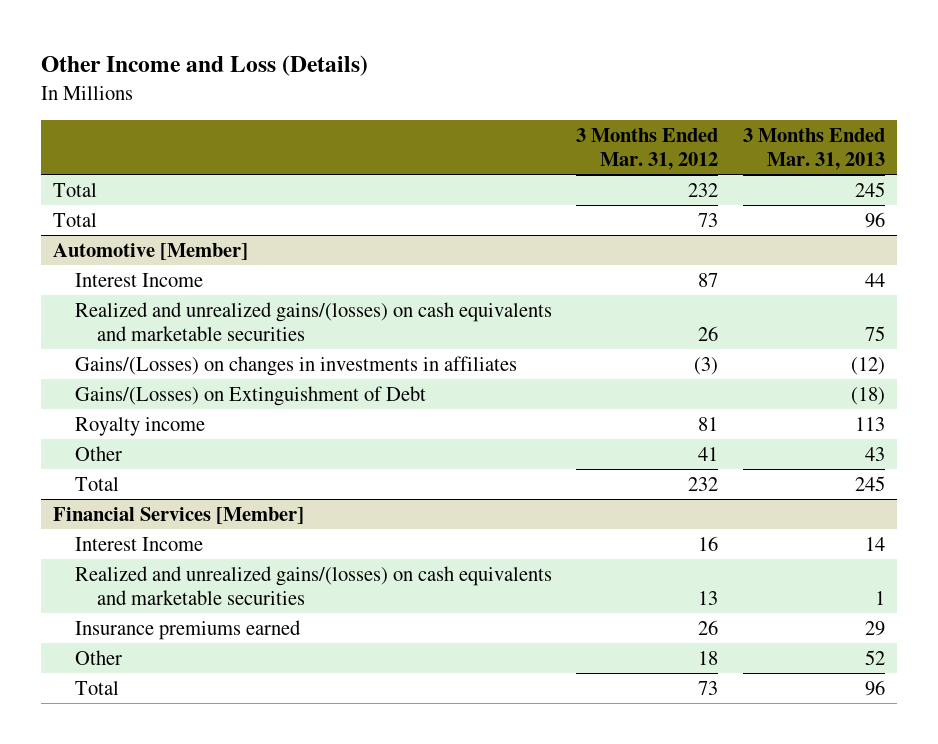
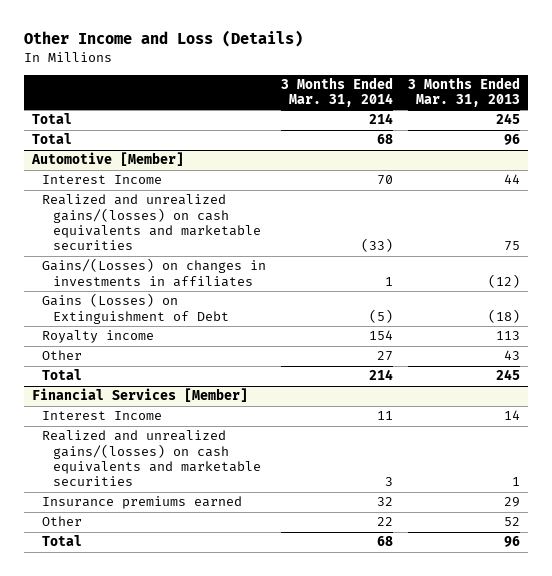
- | 3 Months Ended Mar. 31, 2012 | 3 Months Ended Mar. 31, 2013
+ | 3 Months Ended Mar. 31, 2014 | 3 Months Ended Mar. 31, 2013
@ Automotive [Member]
- Gains/(Losses) on Extinguishment of Debt | | (18)
+ Gains (Losses) on Extinguishment of Debt | (5) | (18)

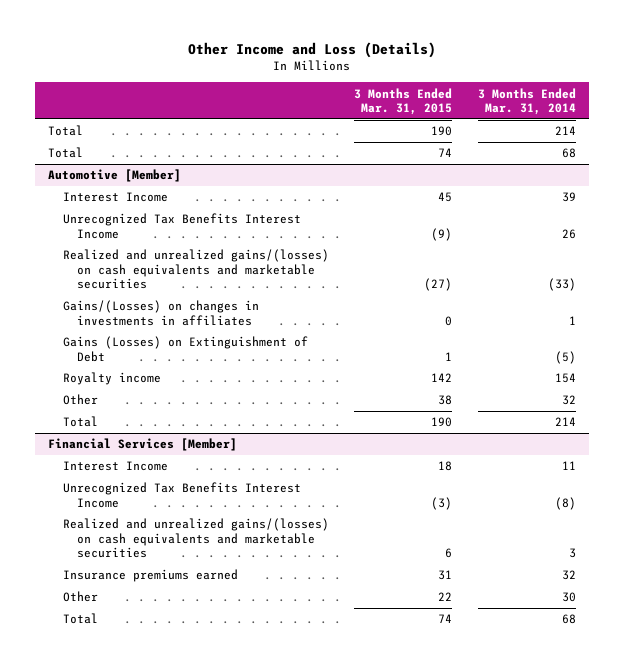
- | 3 Months Ended Mar. 31, 2014 | 3 Months Ended Mar. 31, 2013
+ | 3 Months Ended Mar. 31, 2015 | 3 Months Ended Mar. 31, 2014
@ Automotive [Member]
- Interest Income | 70 | 44
+ Interest Income | 45 | 39
+ Unrecognized Tax Benefits Interest Income | (9) | 26
- Other | 27 | 43
+ Other | 38 | 32
@ Financial Services [Member]
+ Unrecognized Tax Benefits Interest Income | (3) | (8)
- Other | 22 | 52
+ Other | 22 | 30

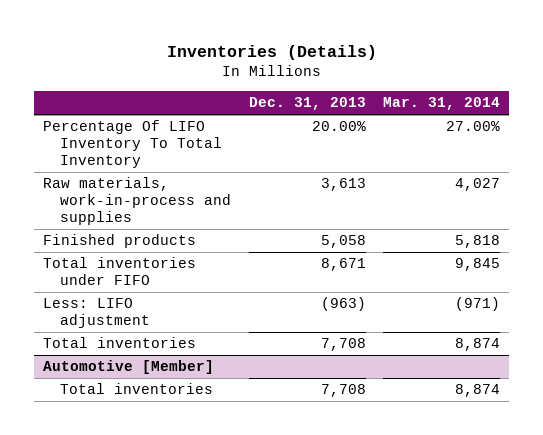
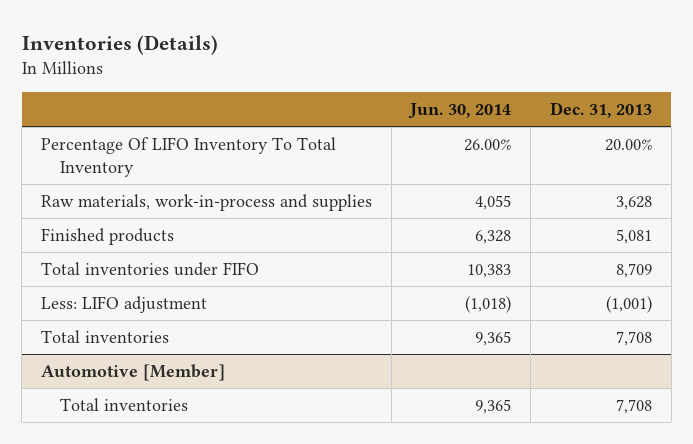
- | Dec. 31, 2013 | Mar. 31, 2014
+ | Jun. 30, 2014 | Dec. 31, 2013
- Raw materials, work-in-process and supplies | 3,613 | 4,027
- Finished products | 5,058 | 5,818
- Total inventories under FIFO | 8,671 | 9,845
- Less: LIFO adjustment | (963) | (971)
+ Raw materials, work-in-process and supplies | 4,055 | 3,628
+ Finished products | 6,328 | 5,081
+ Total inventories under FIFO | 10,383 | 8,709
+ Less: LIFO adjustment | (1,018) | (1,001)

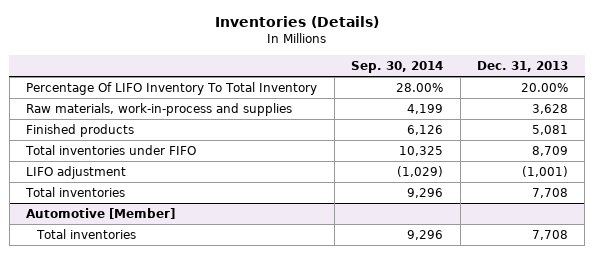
- | Jun. 30, 2014 | Dec. 31, 2013
+ | Sep. 30, 2014 | Dec. 31, 2013
- Less: LIFO adjustment | (1,018) | (1,001)
+ LIFO adjustment | (1,029) | (1,001)

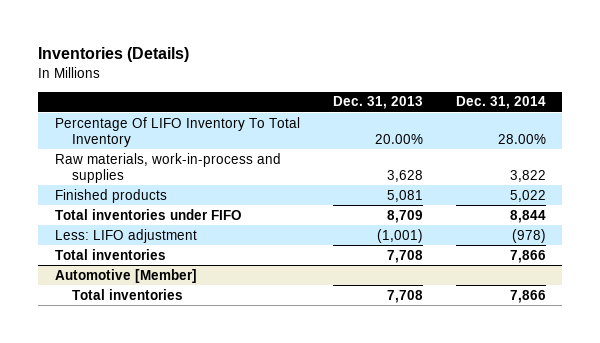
- | Sep. 30, 2014 | Dec. 31, 2013
+ | Dec. 31, 2013 | Dec. 31, 2014
- LIFO adjustment | (1,029) | (1,001)
+ Less: LIFO adjustment | (1,001) | (978)

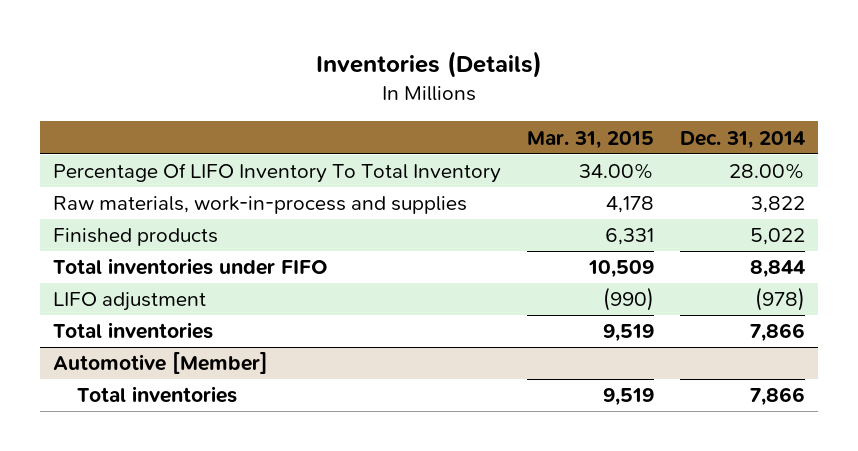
- | Dec. 31, 2013 | Dec. 31, 2014
+ | Mar. 31, 2015 | Dec. 31, 2014
- Less: LIFO adjustment | (1,001) | (978)
+ LIFO adjustment | (990) | (978)

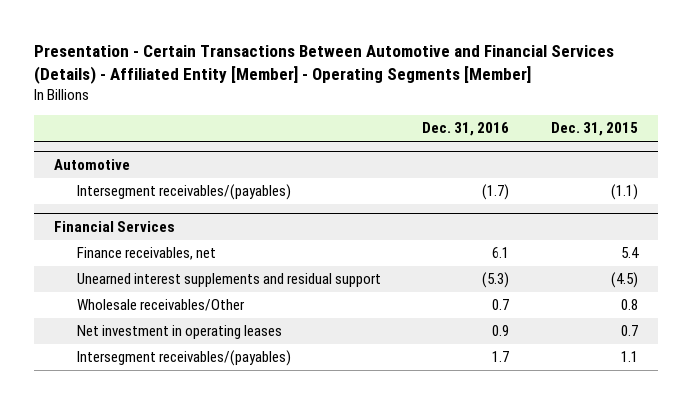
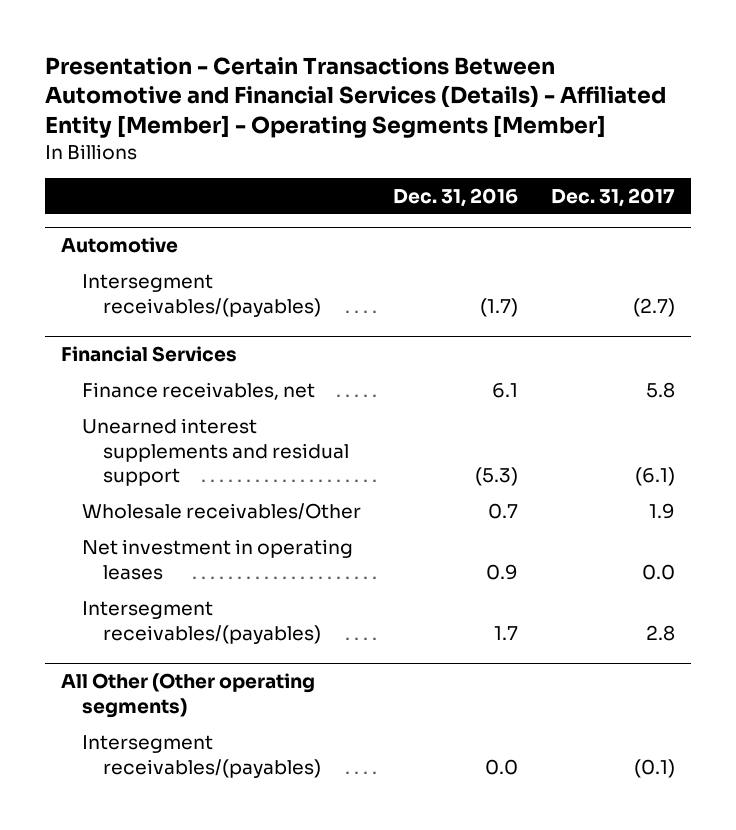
- | Dec. 31, 2016 | Dec. 31, 2015
+ | Dec. 31, 2016 | Dec. 31, 2017
+ All Other (Other operating segments)
+ Intersegment receivables/(payables) | 0.0 | (0.1)

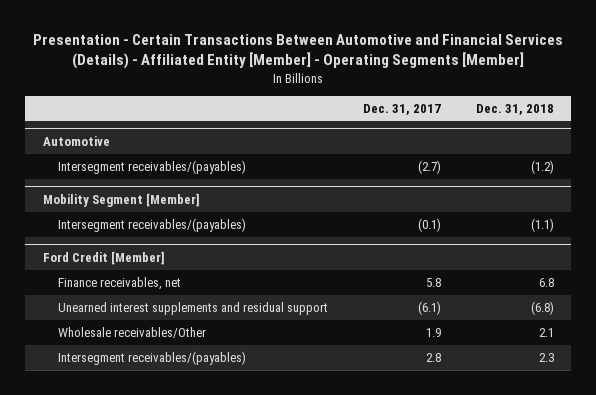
- | Dec. 31, 2016 | Dec. 31, 2017
+ | Dec. 31, 2017 | Dec. 31, 2018
- Financial Services
+ Mobility Segment [Member]
+ Intersegment receivables/(payables) | (0.1) | (1.1)
+ Ford Credit [Member]
- Net investment in operating leases | 0.9 | 0.0
- All Other (Other operating segments)
- Intersegment receivables/(payables) | 0.0 | (0.1)

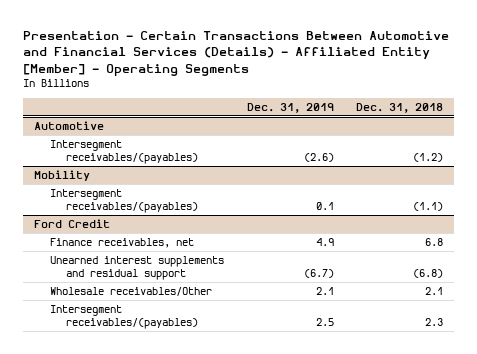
- Presentation - Certain Transactions Between Automotive and Financial Services (Details) - Affiliated Entity [Member] - Operating Segments [Member]
+ Presentation - Certain Transactions Between Automotive and Financial Services (Details) - Affiliated Entity [Member] - Operating Segments
- | Dec. 31, 2017 | Dec. 31, 2018
+ | Dec. 31, 2019 | Dec. 31, 2018
- Mobility Segment [Member]
+ Mobility
- Ford Credit [Member]
+ Ford Credit

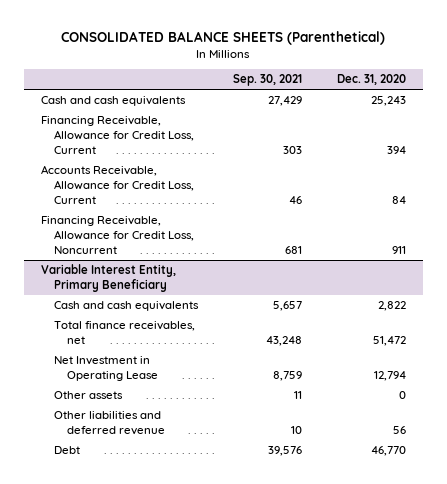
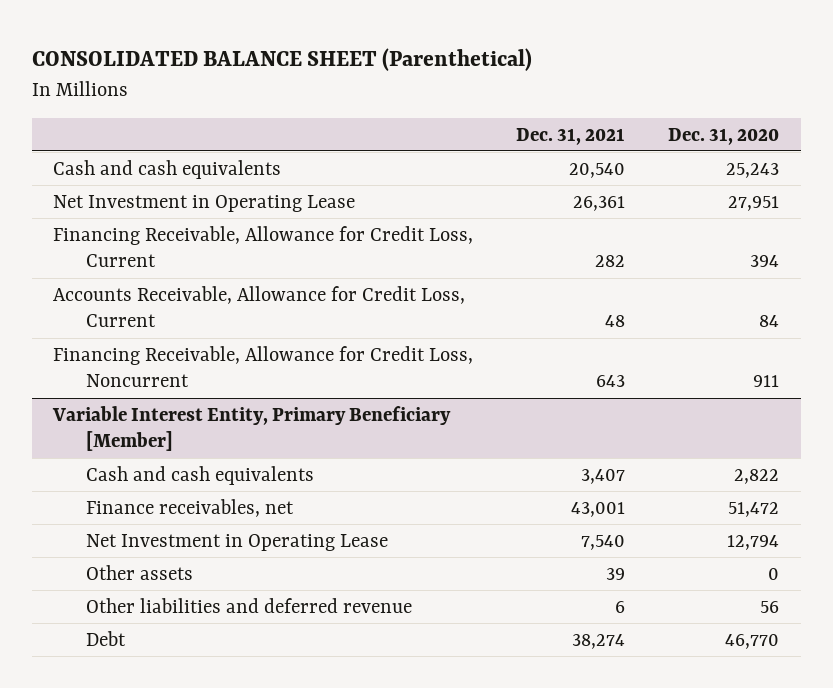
- CONSOLIDATED BALANCE SHEETS (Parenthetical)
+ CONSOLIDATED BALANCE SHEET (Parenthetical)
- | Sep. 30, 2021 | Dec. 31, 2020
+ | Dec. 31, 2021 | Dec. 31, 2020
+ Net Investment in Operating Lease | 26,361 | 27,951
- Variable Interest Entity, Primary Beneficiary
+ Variable Interest Entity, Primary Beneficiary [Member]
- Total finance receivables, net | 43,248 | 51,472
+ Finance receivables, net | 43,001 | 51,472

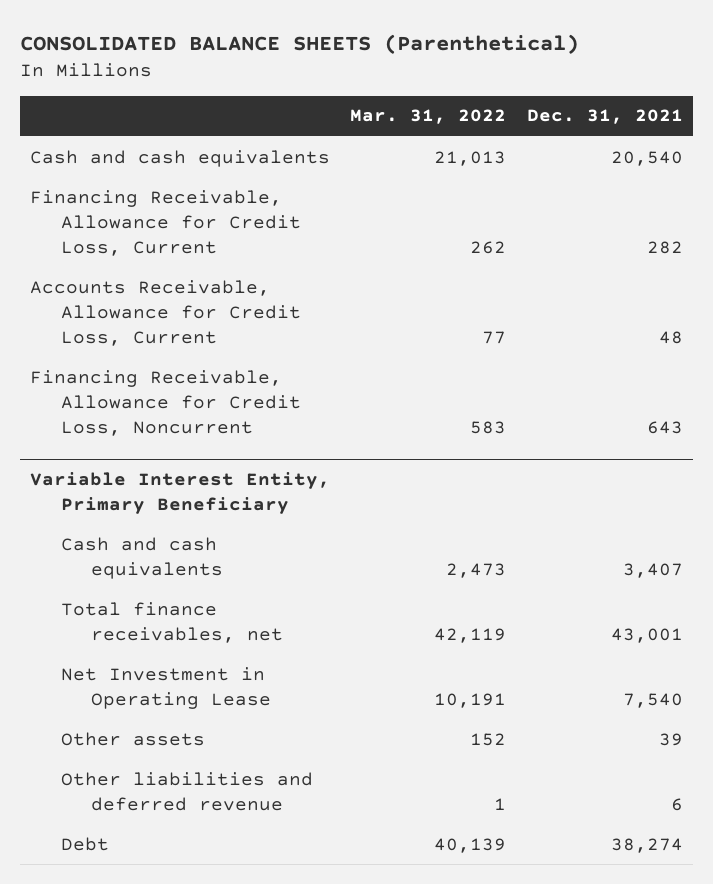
- CONSOLIDATED BALANCE SHEET (Parenthetical)
+ CONSOLIDATED BALANCE SHEETS (Parenthetical)
- | Dec. 31, 2021 | Dec. 31, 2020
+ | Mar. 31, 2022 | Dec. 31, 2021
- Net Investment in Operating Lease | 26,361 | 27,951
- Variable Interest Entity, Primary Beneficiary [Member]
+ Variable Interest Entity, Primary Beneficiary
- Finance receivables, net | 43,001 | 51,472
+ Total finance receivables, net | 42,119 | 43,001

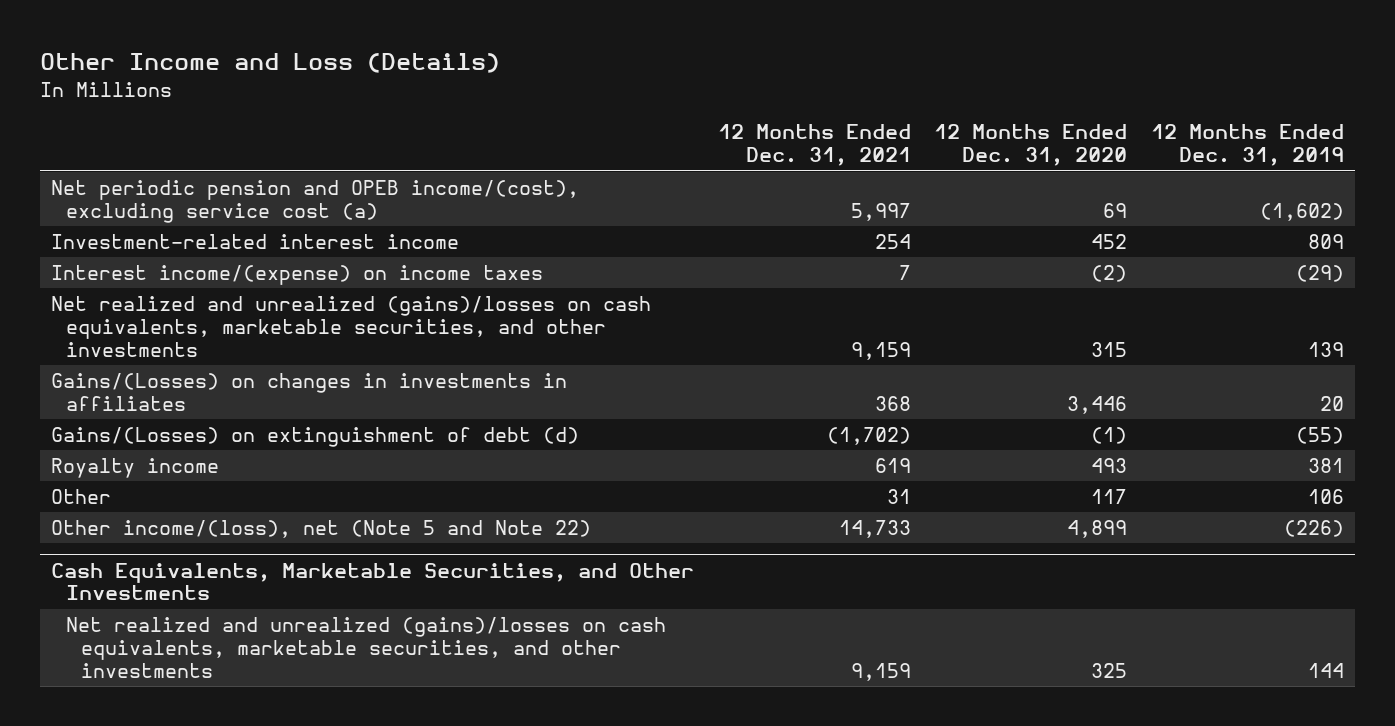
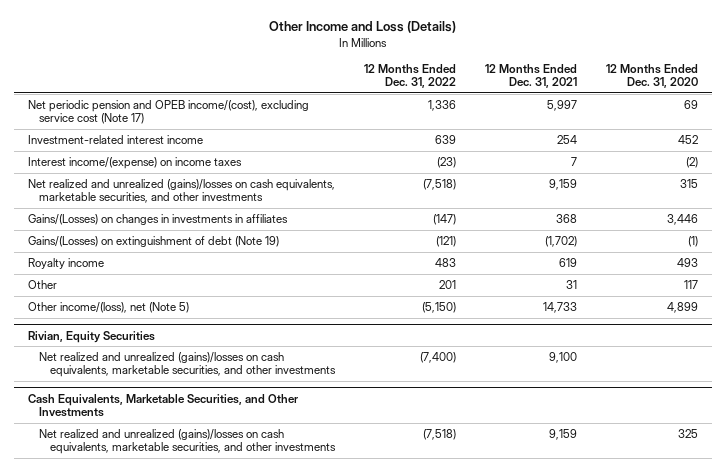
- | 12 Months Ended Dec. 31, 2021 | 12 Months Ended Dec. 31, 2020 | 12 Months Ended Dec. 31, 2019
+ | 12 Months Ended Dec. 31, 2022 | 12 Months Ended Dec. 31, 2021 | 12 Months Ended Dec. 31, 2020
- Net periodic pension and OPEB income/(cost), excluding service cost (a) | 5,997 | 69 | (1,602)
+ Net periodic pension and OPEB income/(cost), excluding service cost (Note 17) | 1,336 | 5,997 | 69
- Gains/(Losses) on extinguishment of debt (d) | (1,702) | (1) | (55)
+ Gains/(Losses) on extinguishment of debt (Note 19) | (121) | (1,702) | (1)
- Other income/(loss), net (Note 5 and Note 22) | 14,733 | 4,899 | (226)
+ Other income/(loss), net (Note 5) | (5,150) | 14,733 | 4,899
+ Rivian, Equity Securities
+ Net realized and unrealized (gains)/losses on cash equivalents, marketable securities, and other investments | (7,400) | 9,100 |

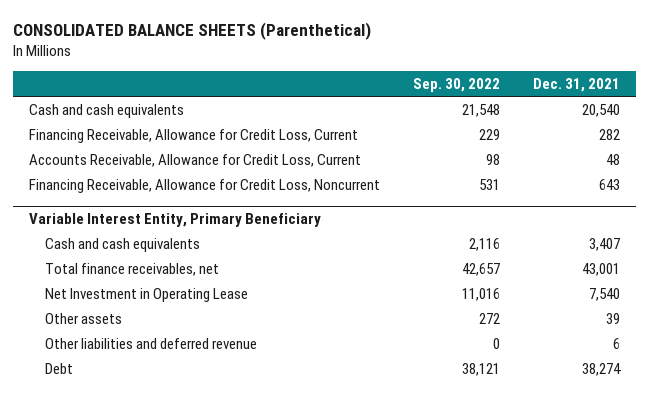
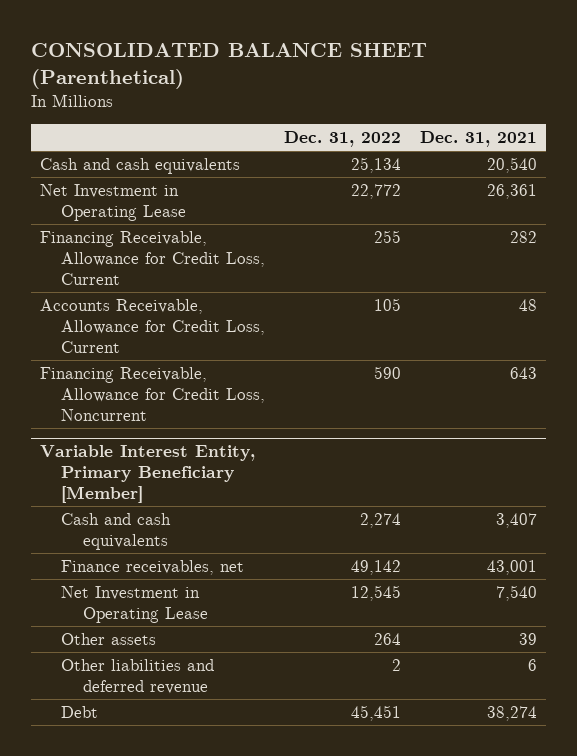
- CONSOLIDATED BALANCE SHEETS (Parenthetical)
+ CONSOLIDATED BALANCE SHEET (Parenthetical)
- | Sep. 30, 2022 | Dec. 31, 2021
+ | Dec. 31, 2022 | Dec. 31, 2021
+ Net Investment in Operating Lease | 22,772 | 26,361
- Variable Interest Entity, Primary Beneficiary
+ Variable Interest Entity, Primary Beneficiary [Member]
- Total finance receivables, net | 42,657 | 43,001
+ Finance receivables, net | 49,142 | 43,001

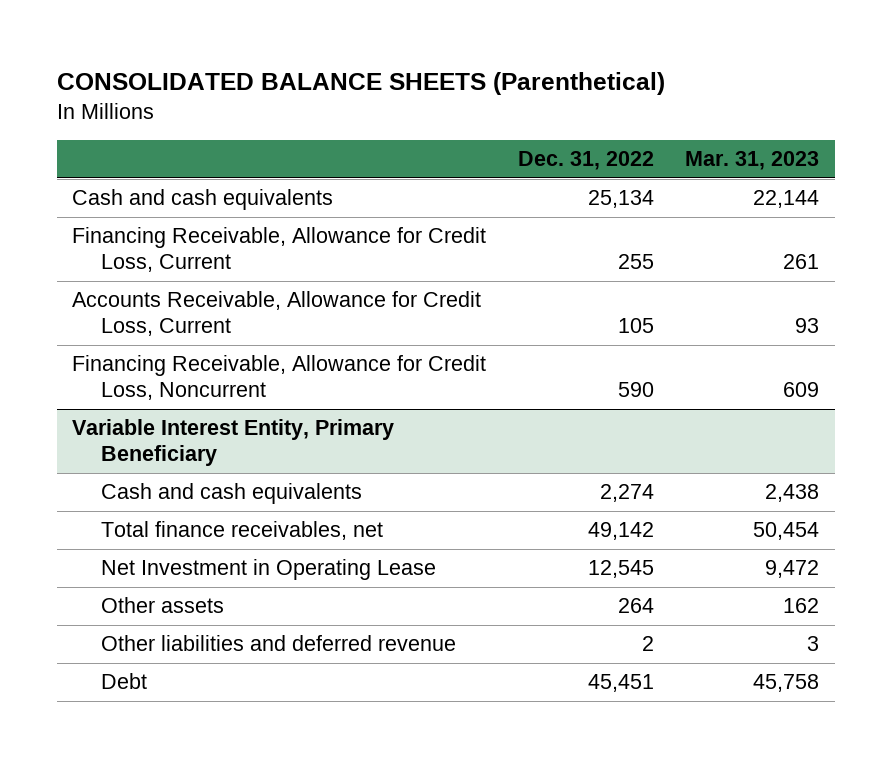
- CONSOLIDATED BALANCE SHEET (Parenthetical)
+ CONSOLIDATED BALANCE SHEETS (Parenthetical)
- | Dec. 31, 2022 | Dec. 31, 2021
+ | Dec. 31, 2022 | Mar. 31, 2023
- Net Investment in Operating Lease | 22,772 | 26,361
- Variable Interest Entity, Primary Beneficiary [Member]
+ Variable Interest Entity, Primary Beneficiary
- Finance receivables, net | 49,142 | 43,001
+ Total finance receivables, net | 49,142 | 50,454

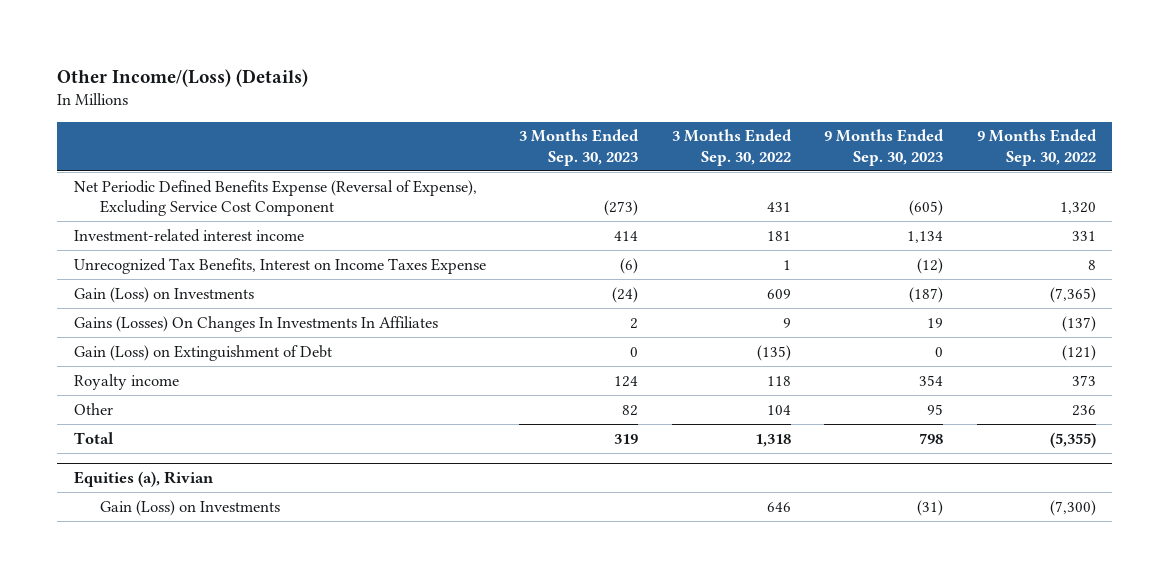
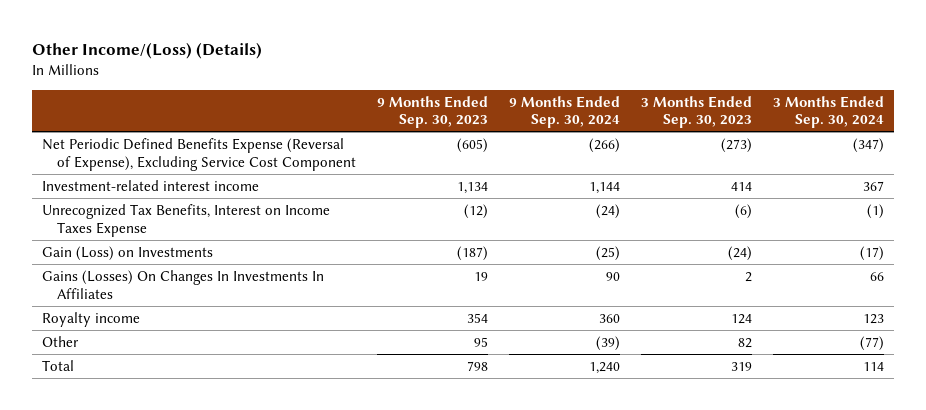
- | 3 Months Ended Sep. 30, 2023 | 3 Months Ended Sep. 30, 2022 | 9 Months Ended Sep. 30, 2023 | 9 Months Ended Sep. 30, 2022
+ | 9 Months Ended Sep. 30, 2023 | 9 Months Ended Sep. 30, 2024 | 3 Months Ended Sep. 30, 2023 | 3 Months Ended Sep. 30, 2024
- Gain (Loss) on Extinguishment of Debt | 0 | (135) | 0 | (121)
- Equities (a), Rivian
- Gain (Loss) on Investments | | 646 | (31) | (7,300)

